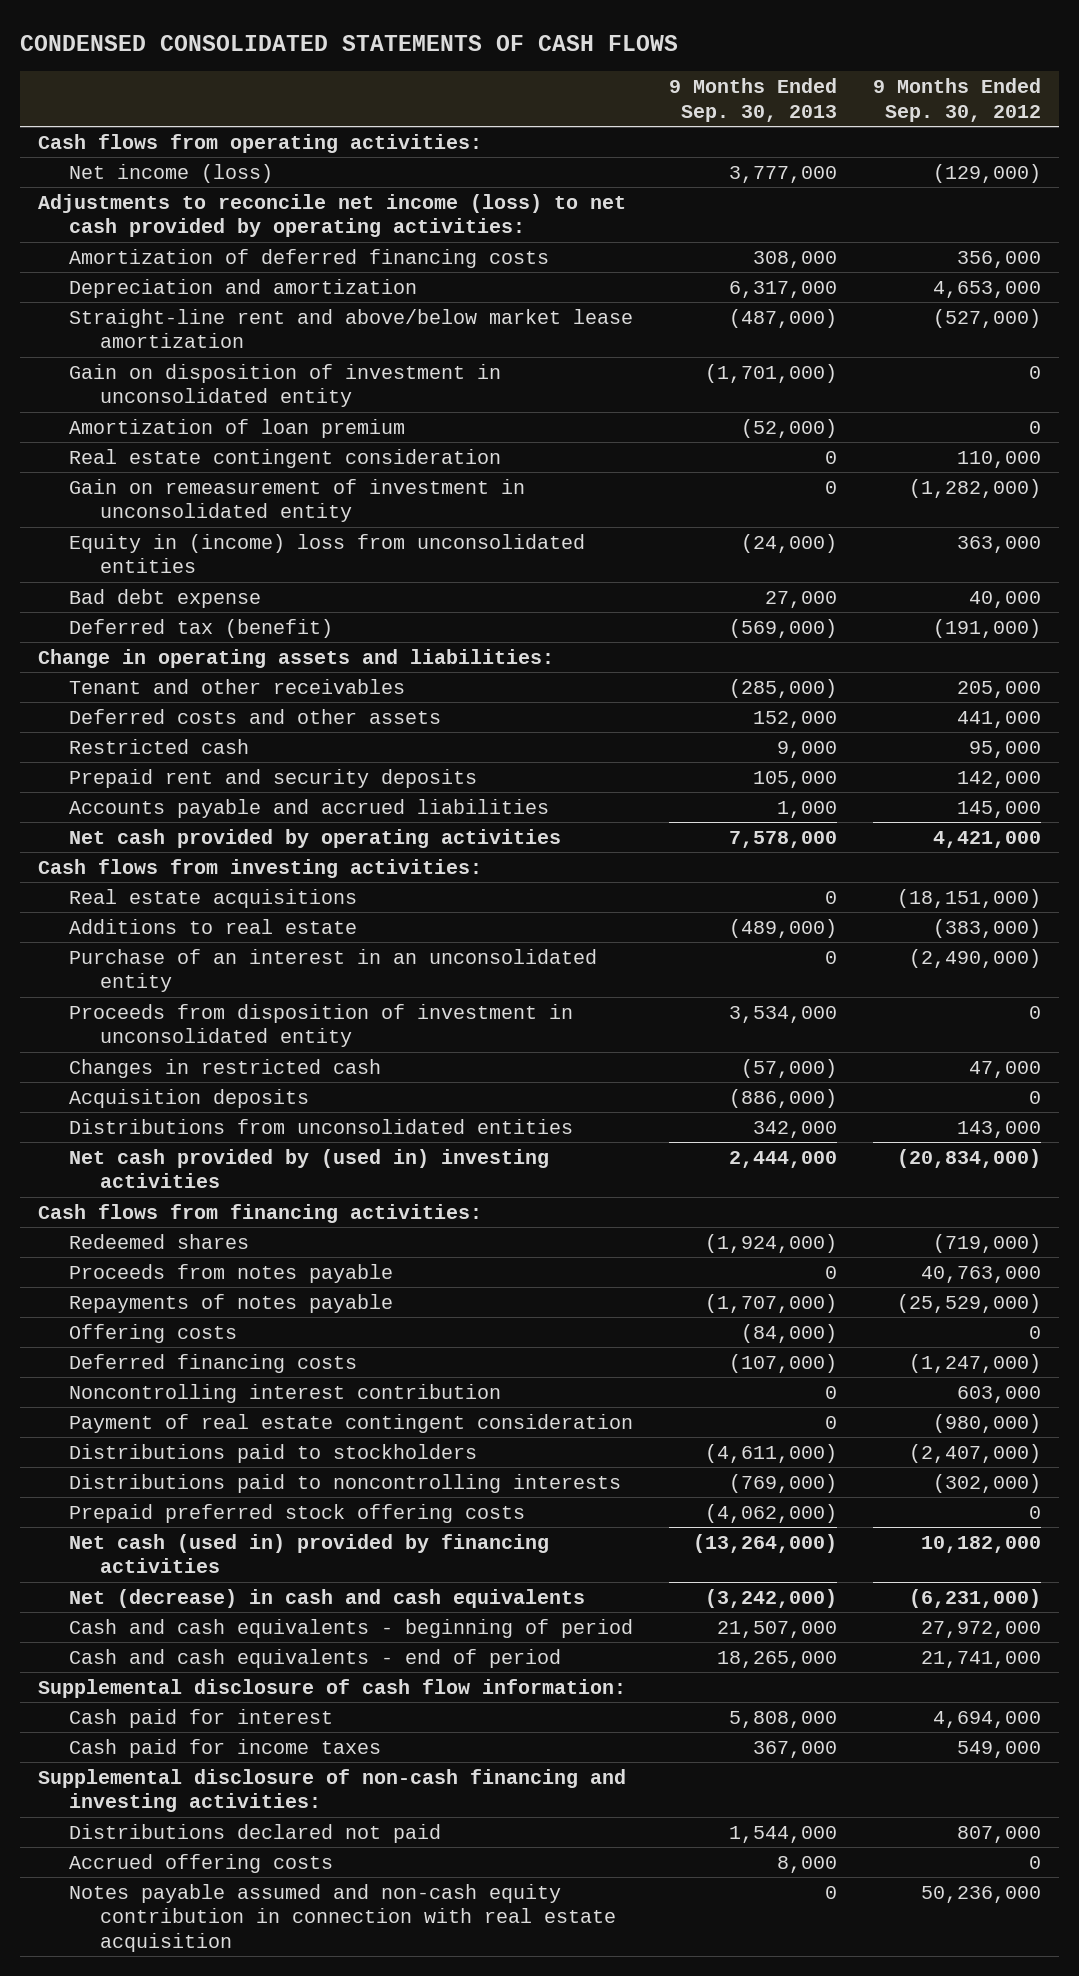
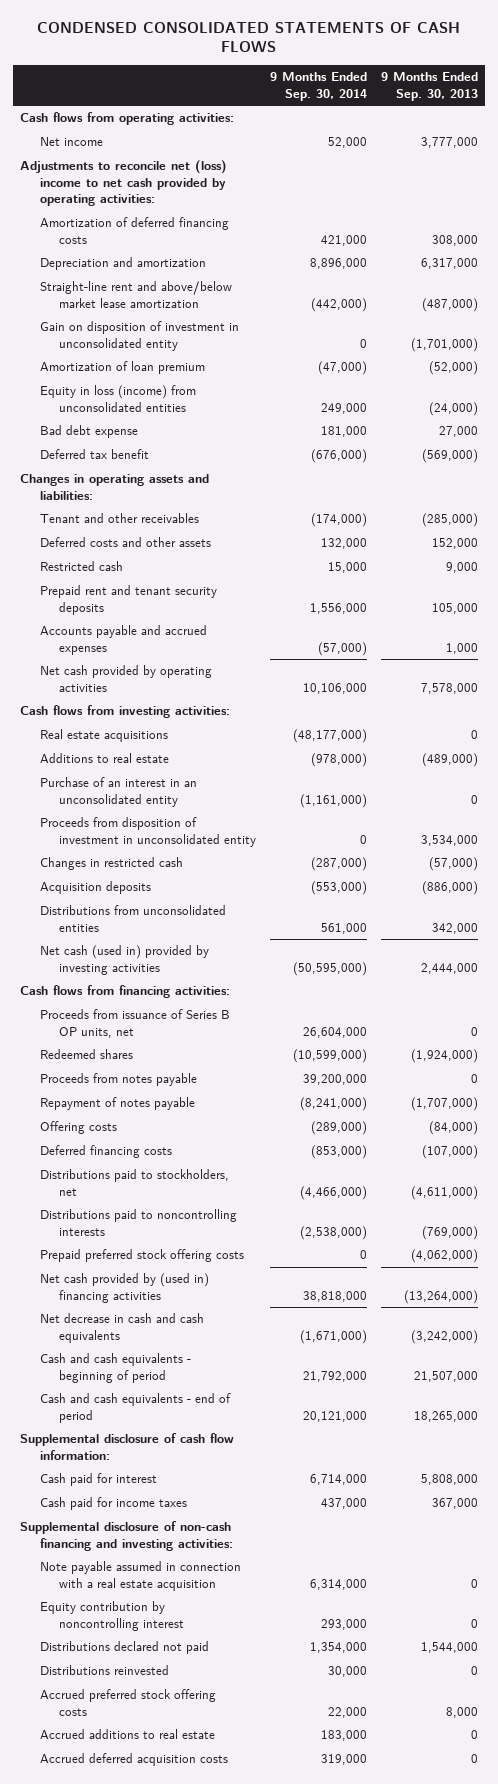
- | 9 Months Ended Sep. 30, 2013 | 9 Months Ended Sep. 30, 2012
+ | 9 Months Ended Sep. 30, 2014 | 9 Months Ended Sep. 30, 2013
- Net income (loss) | 3,777,000 | (129,000)
- Adjustments to reconcile net income (loss) to net cash provided by operating activities:
+ Net income | 52,000 | 3,777,000
+ Adjustments to reconcile net (loss) income to net cash provided by operating activities:
- Real estate contingent consideration | 0 | 110,000
- Gain on remeasurement of investment in unconsolidated entity | 0 | (1,282,000)
- Equity in (income) loss from unconsolidated entities | (24,000) | 363,000
+ Equity in loss (income) from unconsolidated entities | 249,000 | (24,000)
- Deferred tax (benefit) | (569,000) | (191,000)
- Change in operating assets and liabilities:
+ Deferred tax benefit | (676,000) | (569,000)
+ Changes in operating assets and liabilities:
- Prepaid rent and security deposits | 105,000 | 142,000
- Accounts payable and accrued liabilities | 1,000 | 145,000
+ Prepaid rent and tenant security deposits | 1,556,000 | 105,000
+ Accounts payable and accrued expenses | (57,000) | 1,000
- Net cash provided by (used in) investing activities | 2,444,000 | (20,834,000)
+ Net cash (used in) provided by investing activities | (50,595,000) | 2,444,000
+ Proceeds from issuance of Series B OP units, net | 26,604,000 | 0
- Repayments of notes payable | (1,707,000) | (25,529,000)
+ Repayment of notes payable | (8,241,000) | (1,707,000)
- Noncontrolling interest contribution | 0 | 603,000
- Payment of real estate contingent consideration | 0 | (980,000)
- Distributions paid to stockholders | (4,611,000) | (2,407,000)
+ Distributions paid to stockholders, net | (4,466,000) | (4,611,000)
- Net cash (used in) provided by financing activities | (13,264,000) | 10,182,000
- Net (decrease) in cash and cash equivalents | (3,242,000) | (6,231,000)
+ Net cash provided by (used in) financing activities | 38,818,000 | (13,264,000)
+ Net decrease in cash and cash equivalents | (1,671,000) | (3,242,000)
+ Note payable assumed in connection with a real estate acquisition | 6,314,000 | 0
+ Equity contribution by noncontrolling interest | 293,000 | 0
- Accrued offering costs | 8,000 | 0
- Notes payable assumed and non-cash equity contribution in connection with real estate acquisition | 0 | 50,236,000
+ Distributions reinvested | 30,000 | 0
+ Accrued preferred stock offering costs | 22,000 | 8,000
+ Accrued additions to real estate | 183,000 | 0
+ Accrued deferred acquisition costs | 319,000 | 0

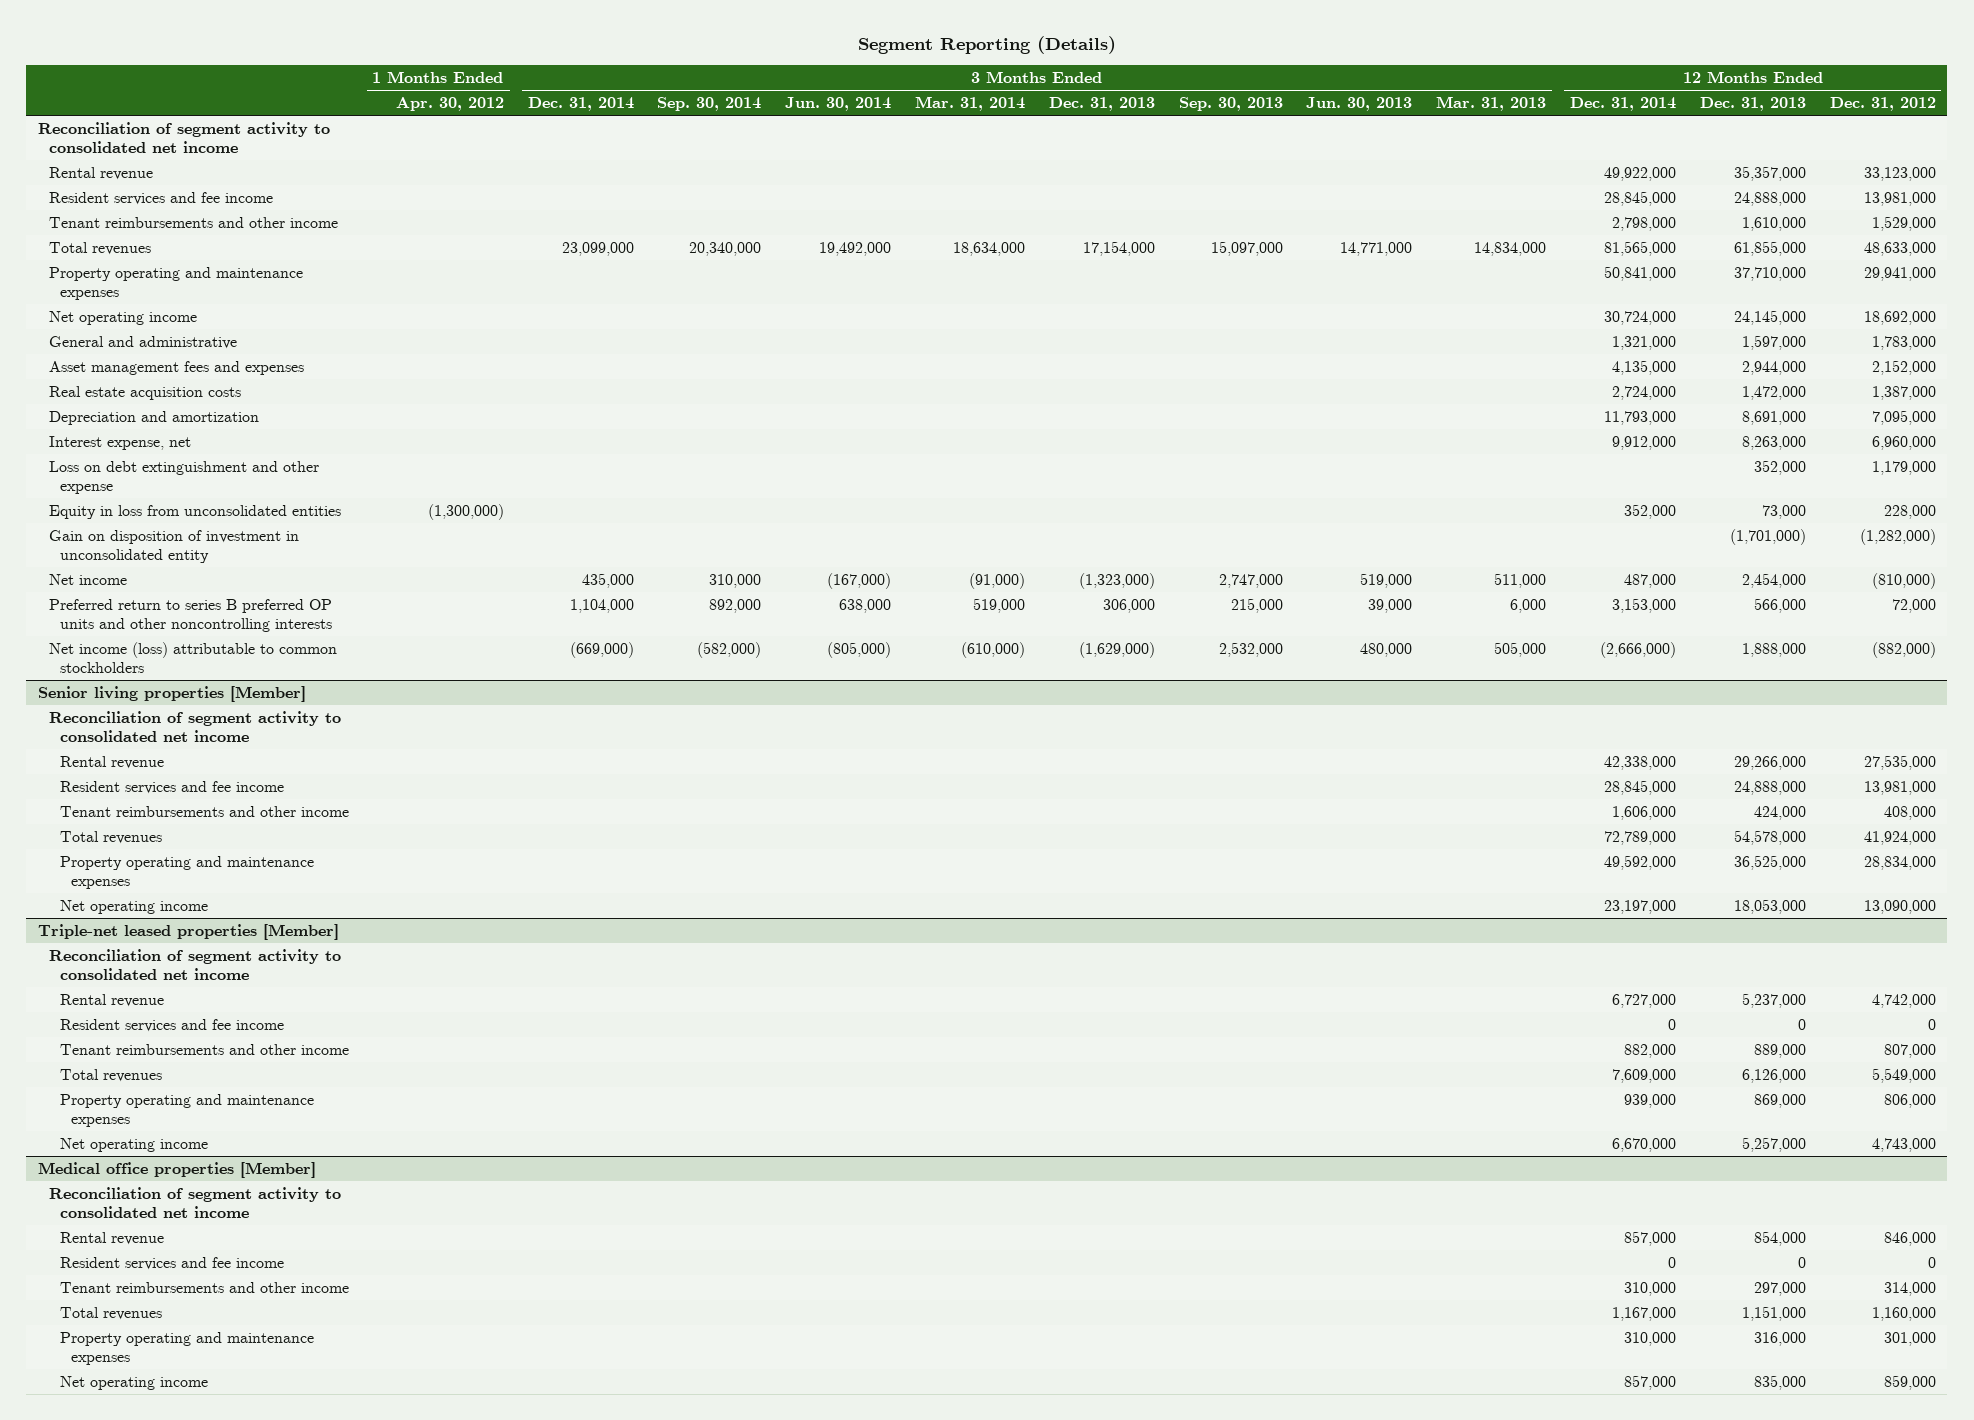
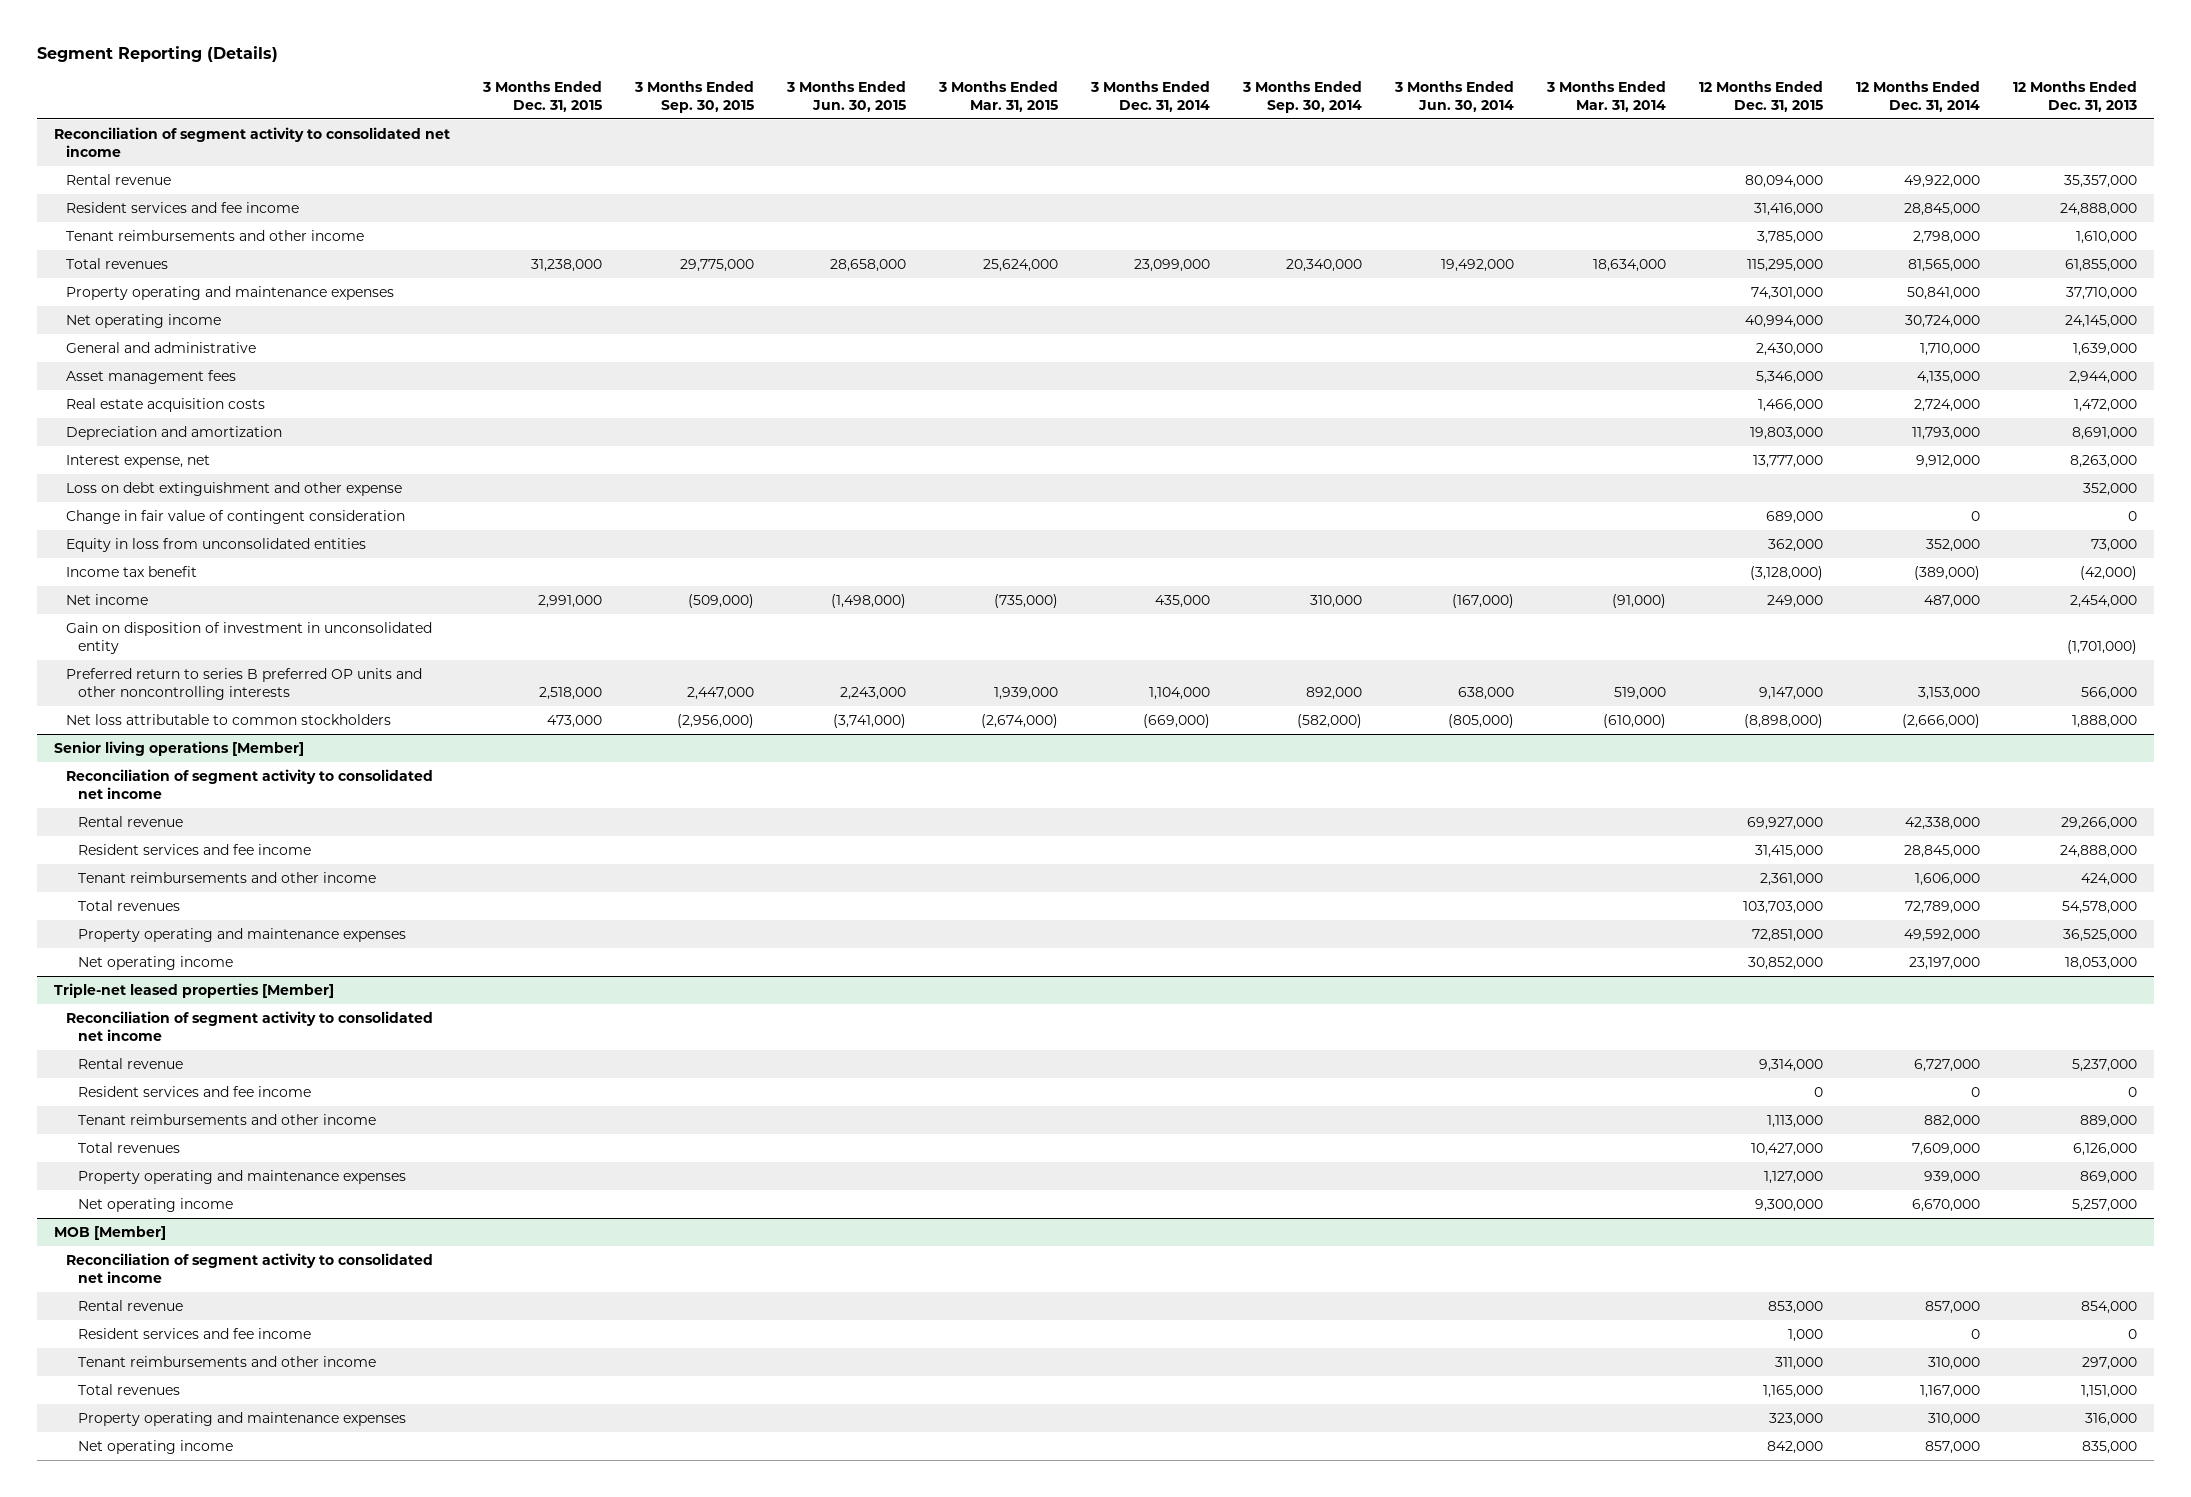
- | 1 Months Ended Apr. 30, 2012 | 3 Months Ended Dec. 31, 2014 | 3 Months Ended Sep. 30, 2014 | 3 Months Ended Jun. 30, 2014 | 3 Months Ended Mar. 31, 2014 | 3 Months Ended Dec. 31, 2013 | 3 Months Ended Sep. 30, 2013 | 3 Months Ended Jun. 30, 2013 | 3 Months Ended Mar. 31, 2013 | 12 Months Ended Dec. 31, 2014 | 12 Months Ended Dec. 31, 2013 | 12 Months Ended Dec. 31, 2012
+ | 3 Months Ended Dec. 31, 2015 | 3 Months Ended Sep. 30, 2015 | 3 Months Ended Jun. 30, 2015 | 3 Months Ended Mar. 31, 2015 | 3 Months Ended Dec. 31, 2014 | 3 Months Ended Sep. 30, 2014 | 3 Months Ended Jun. 30, 2014 | 3 Months Ended Mar. 31, 2014 | 12 Months Ended Dec. 31, 2015 | 12 Months Ended Dec. 31, 2014 | 12 Months Ended Dec. 31, 2013
- General and administrative | | | | | | | | | | 1,321,000 | 1,597,000 | 1,783,000
- Asset management fees and expenses | | | | | | | | | | 4,135,000 | 2,944,000 | 2,152,000
+ General and administrative | | | | | | | | | 2,430,000 | 1,710,000 | 1,639,000
+ Asset management fees | | | | | | | | | 5,346,000 | 4,135,000 | 2,944,000
+ Change in fair value of contingent consideration | | | | | | | | | 689,000 | 0 | 0
+ Income tax benefit | | | | | | | | | (3,128,000) | (389,000) | (42,000)
moved down: Gain on disposition of investment in unconsolidated entity | | | | | | | | | | | (1,701,000)
- Net income (loss) attributable to common stockholders | | (669,000) | (582,000) | (805,000) | (610,000) | (1,629,000) | 2,532,000 | 480,000 | 505,000 | (2,666,000) | 1,888,000 | (882,000)
- Senior living properties [Member]
+ Net loss attributable to common stockholders | 473,000 | (2,956,000) | (3,741,000) | (2,674,000) | (669,000) | (582,000) | (805,000) | (610,000) | (8,898,000) | (2,666,000) | 1,888,000
+ Senior living operations [Member]
- Medical office properties [Member]
+ MOB [Member]

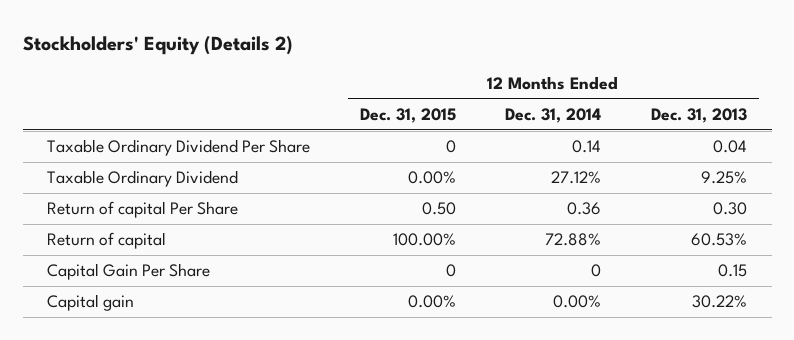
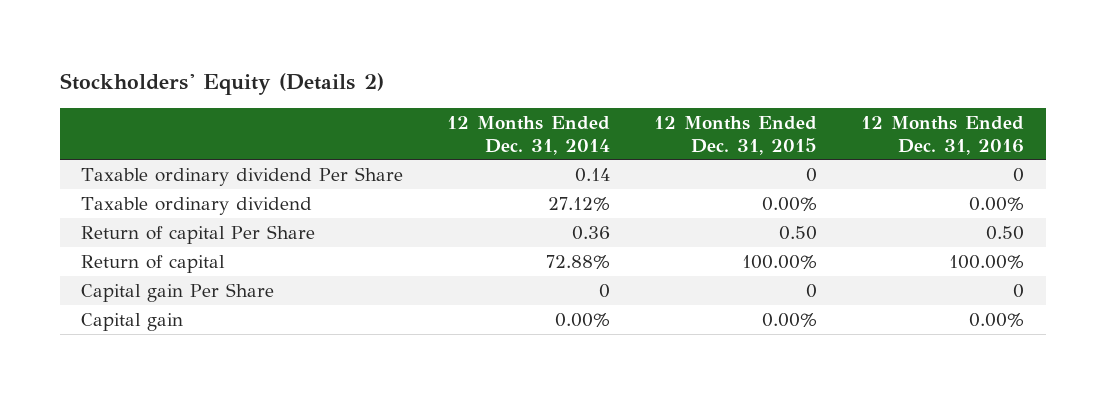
- | 12 Months Ended Dec. 31, 2015 | 12 Months Ended Dec. 31, 2014 | 12 Months Ended Dec. 31, 2013
+ | 12 Months Ended Dec. 31, 2014 | 12 Months Ended Dec. 31, 2015 | 12 Months Ended Dec. 31, 2016
- Taxable Ordinary Dividend Per Share | 0 | 0.14 | 0.04
- Taxable Ordinary Dividend | 0.00% | 27.12% | 9.25%
+ Taxable ordinary dividend Per Share | 0.14 | 0 | 0
+ Taxable ordinary dividend | 27.12% | 0.00% | 0.00%
- Capital Gain Per Share | 0 | 0 | 0.15
+ Capital gain Per Share | 0 | 0 | 0

